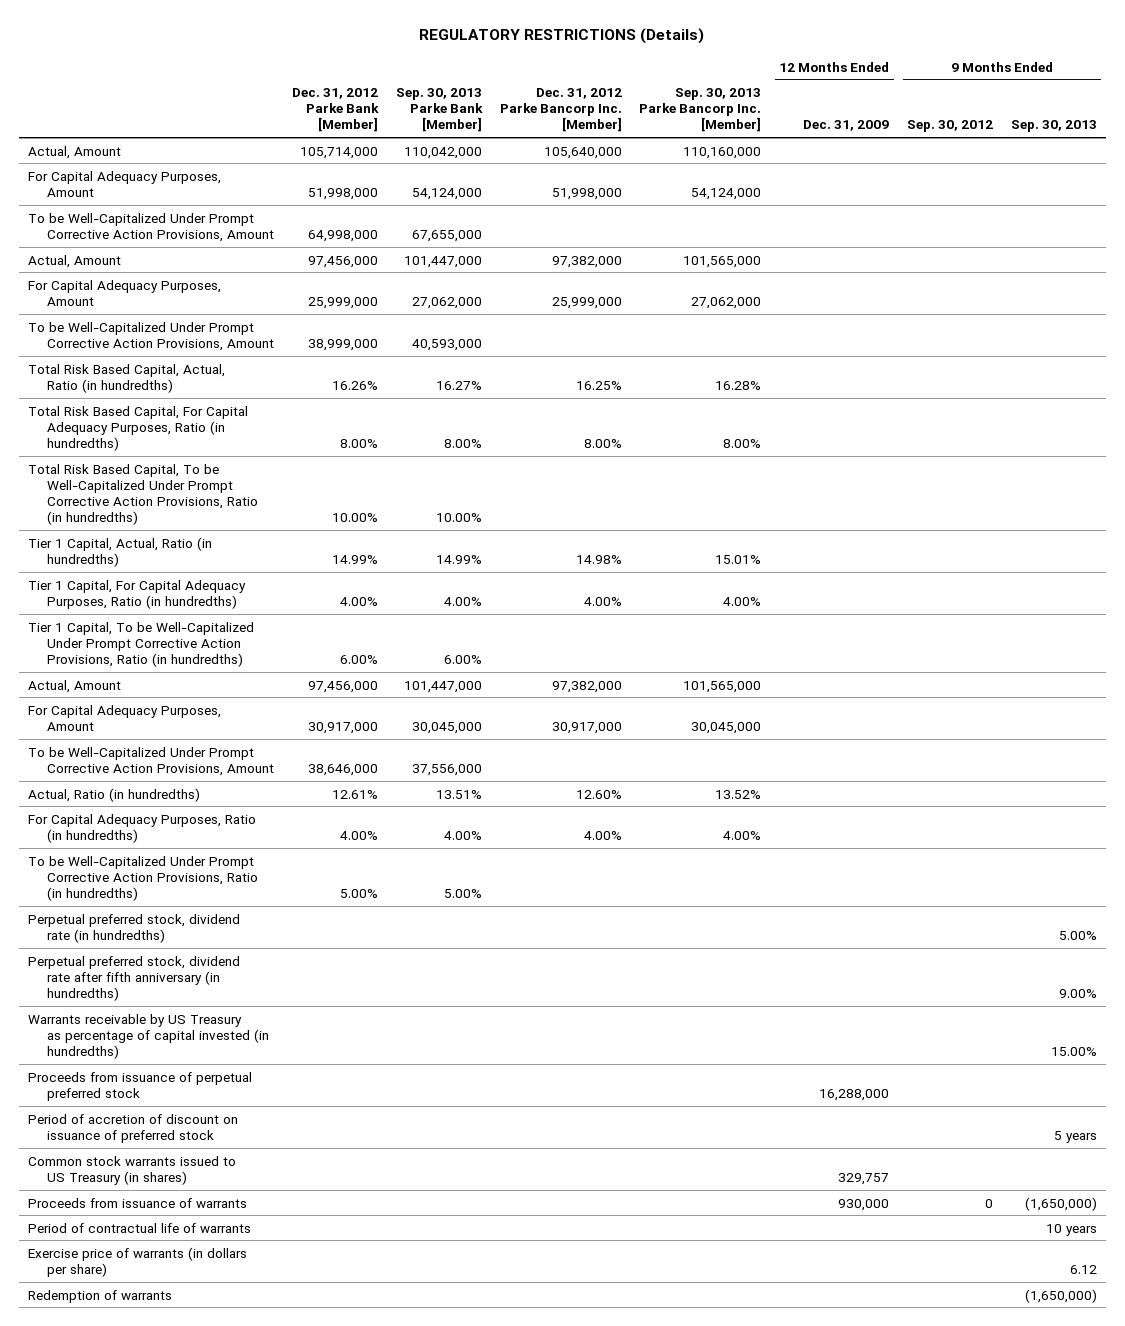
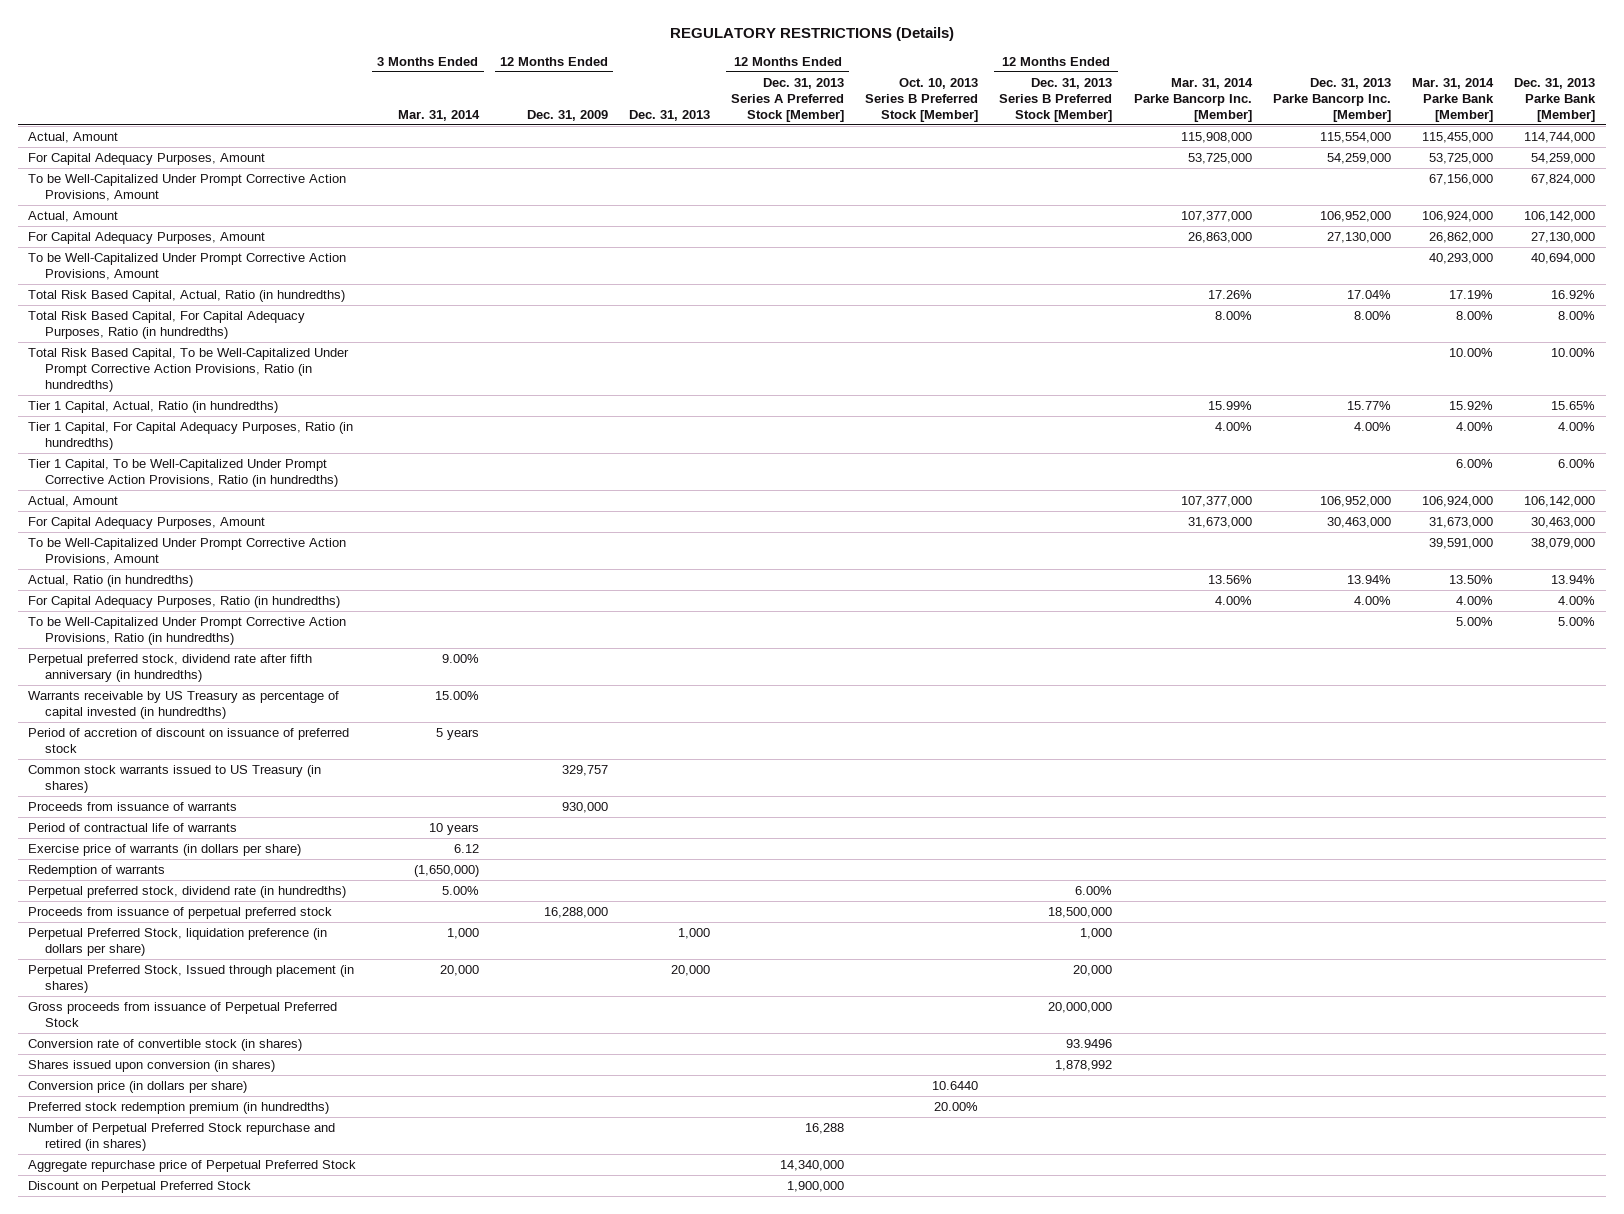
- | Dec. 31, 2012 Parke Bank [Member] | Sep. 30, 2013 Parke Bank [Member] | Dec. 31, 2012 Parke Bancorp Inc. [Member] | Sep. 30, 2013 Parke Bancorp Inc. [Member] | 12 Months Ended Dec. 31, 2009 | 9 Months Ended Sep. 30, 2012 | 9 Months Ended Sep. 30, 2013
+ | 3 Months Ended Mar. 31, 2014 | 12 Months Ended Dec. 31, 2009 | Dec. 31, 2013 | 12 Months Ended Dec. 31, 2013 Series A Preferred Stock [Member] | Oct. 10, 2013 Series B Preferred Stock [Member] | 12 Months Ended Dec. 31, 2013 Series B Preferred Stock [Member] | Mar. 31, 2014 Parke Bancorp Inc. [Member] | Dec. 31, 2013 Parke Bancorp Inc. [Member] | Mar. 31, 2014 Parke Bank [Member] | Dec. 31, 2013 Parke Bank [Member]
moved down: Perpetual preferred stock, dividend rate (in hundredths) | 5.00% | | | | | 6.00% | | | |
moved down: Proceeds from issuance of perpetual preferred stock | | 16,288,000 | | | | 18,500,000 | | | |
+ Perpetual Preferred Stock, liquidation preference (in dollars per share) | 1,000 | | 1,000 | | | 1,000 | | | |
+ Perpetual Preferred Stock, Issued through placement (in shares) | 20,000 | | 20,000 | | | 20,000 | | | |
+ Gross proceeds from issuance of Perpetual Preferred Stock | | | | | | 20,000,000 | | | |
+ Conversion rate of convertible stock (in shares) | | | | | | 93.9496 | | | |
+ Shares issued upon conversion (in shares) | | | | | | 1,878,992 | | | |
+ Conversion price (in dollars per share) | | | | | 10.6440 | | | | |
+ Preferred stock redemption premium (in hundredths) | | | | | 20.00% | | | | |
+ Number of Perpetual Preferred Stock repurchase and retired (in shares) | | | | 16,288 | | | | | |
+ Aggregate repurchase price of Perpetual Preferred Stock | | | | 14,340,000 | | | | | |
+ Discount on Perpetual Preferred Stock | | | | 1,900,000 | | | | | |

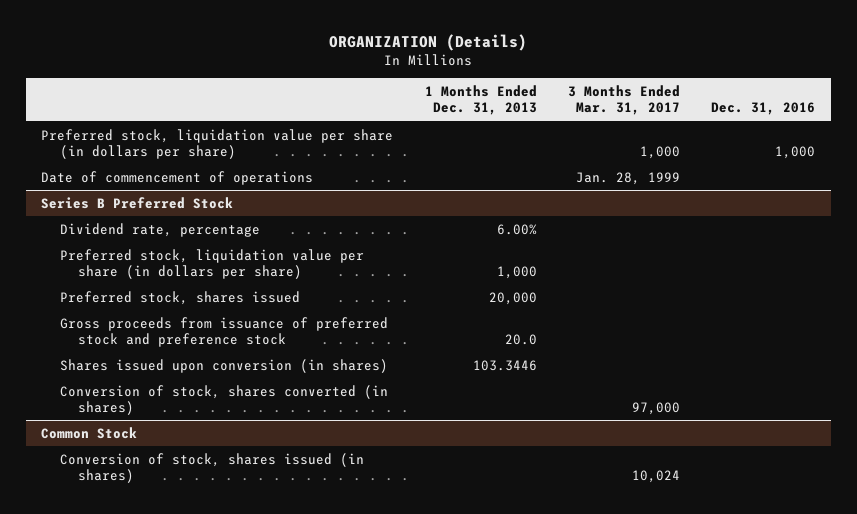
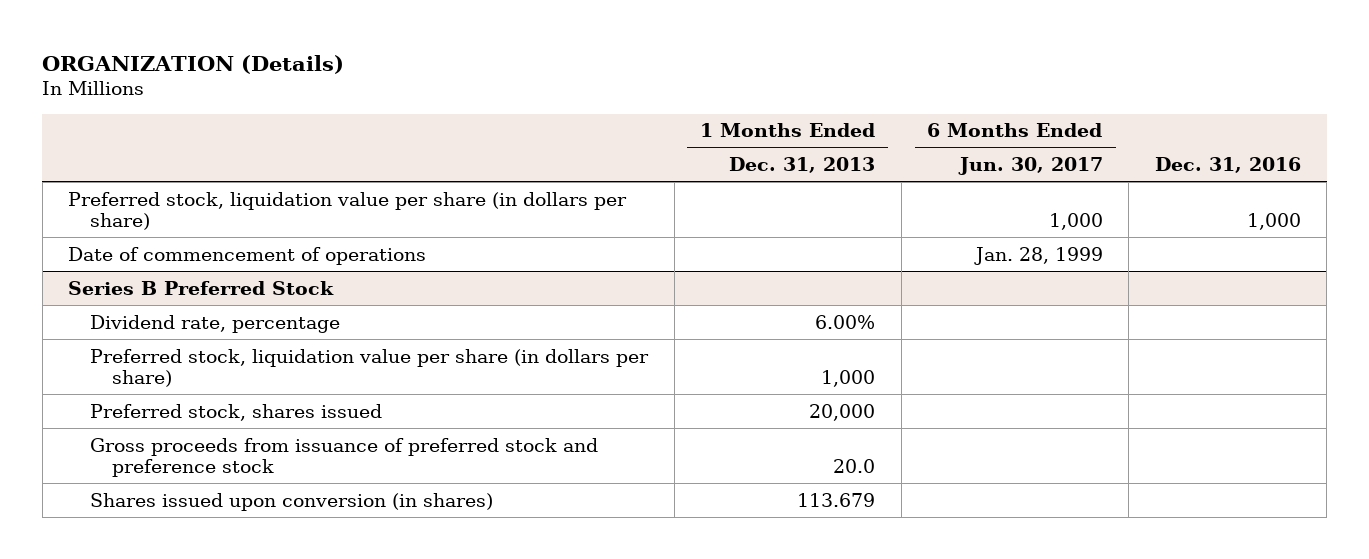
- | 1 Months Ended Dec. 31, 2013 | 3 Months Ended Mar. 31, 2017 | Dec. 31, 2016
+ | 1 Months Ended Dec. 31, 2013 | 6 Months Ended Jun. 30, 2017 | Dec. 31, 2016
@ Series B Preferred Stock
- Shares issued upon conversion (in shares) | 103.3446 | |
- Conversion of stock, shares converted (in shares) | | 97,000 |
- Common Stock
- Conversion of stock, shares issued (in shares) | | 10,024 |
@ Series B Preferred Stock
+ Shares issued upon conversion (in shares) | 113.679 | |

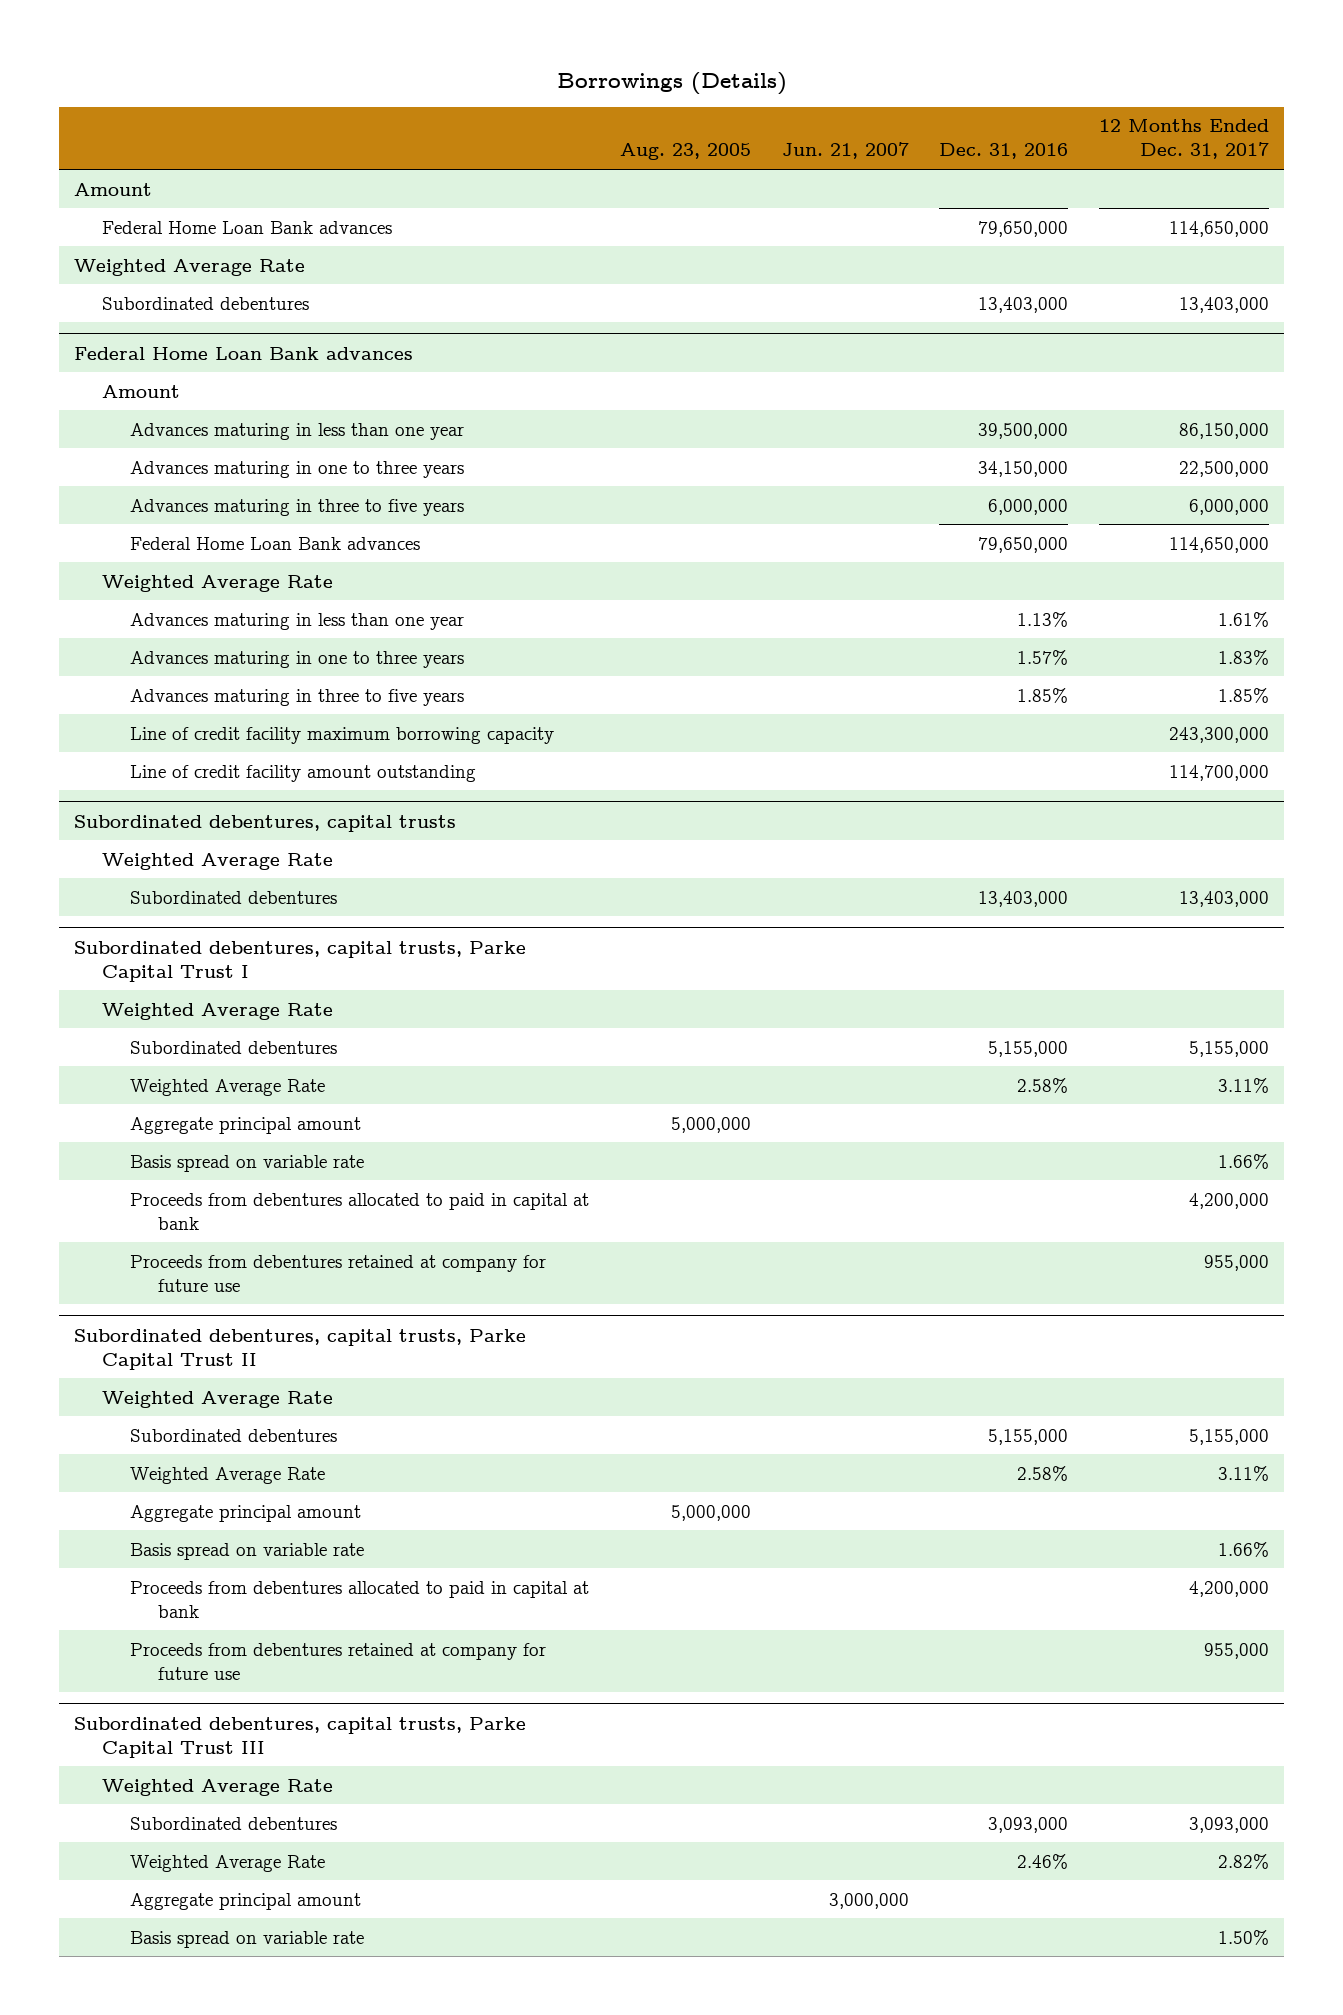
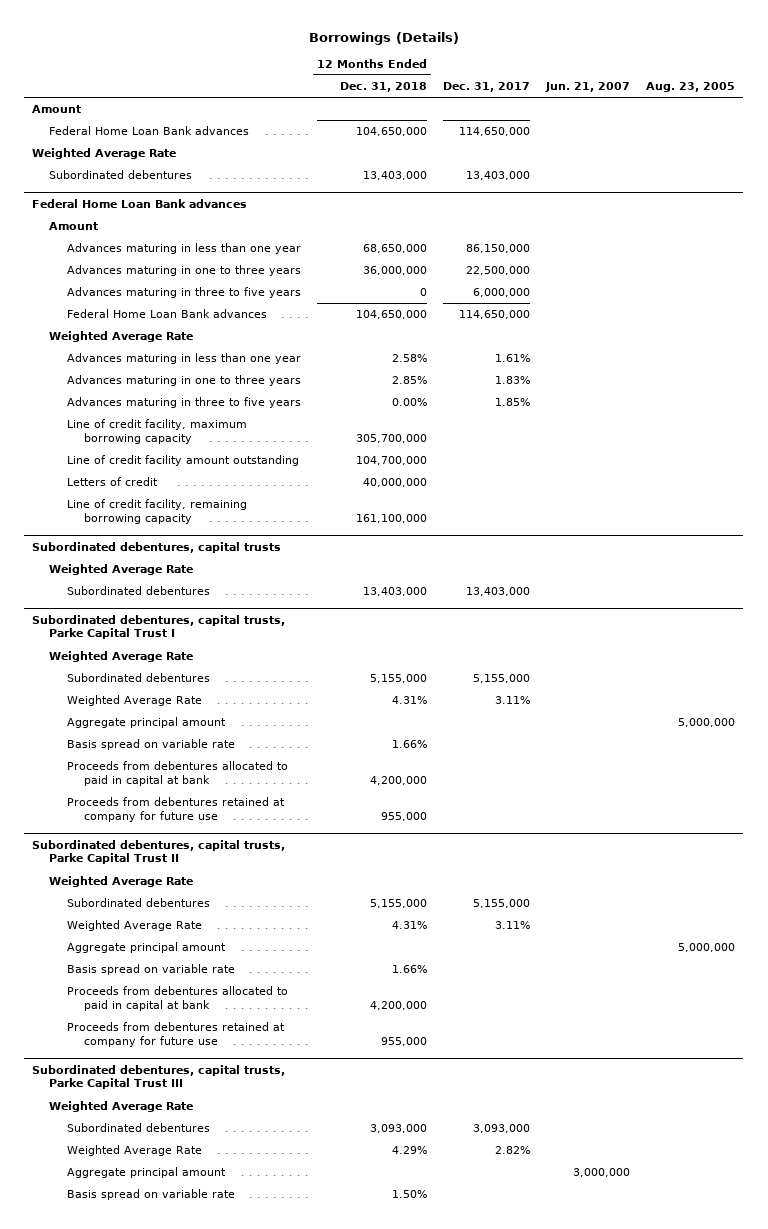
- | Aug. 23, 2005 | Jun. 21, 2007 | Dec. 31, 2016 | 12 Months Ended Dec. 31, 2017
+ | 12 Months Ended Dec. 31, 2018 | Dec. 31, 2017 | Jun. 21, 2007 | Aug. 23, 2005
@ Federal Home Loan Bank advances
- Line of credit facility maximum borrowing capacity | | | | 243,300,000
+ Line of credit facility, maximum borrowing capacity | 305,700,000 | | |
+ Letters of credit | 40,000,000 | | |
+ Line of credit facility, remaining borrowing capacity | 161,100,000 | | |

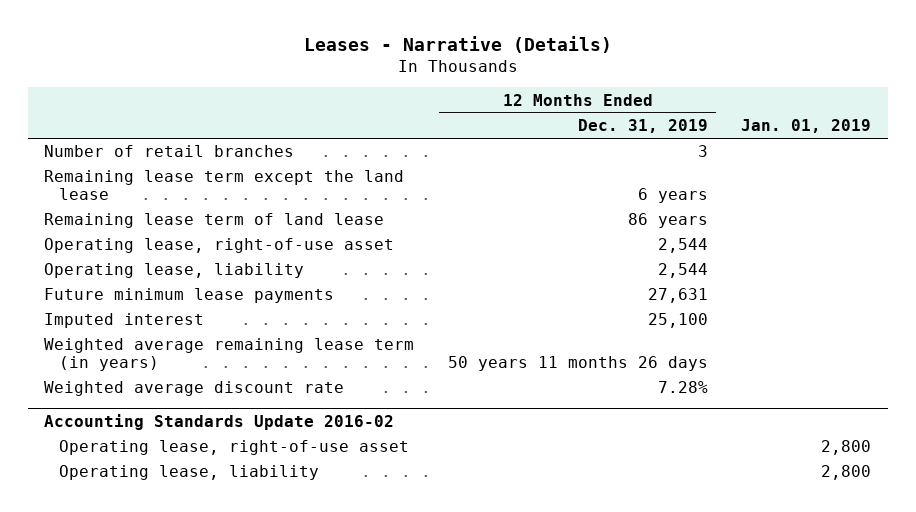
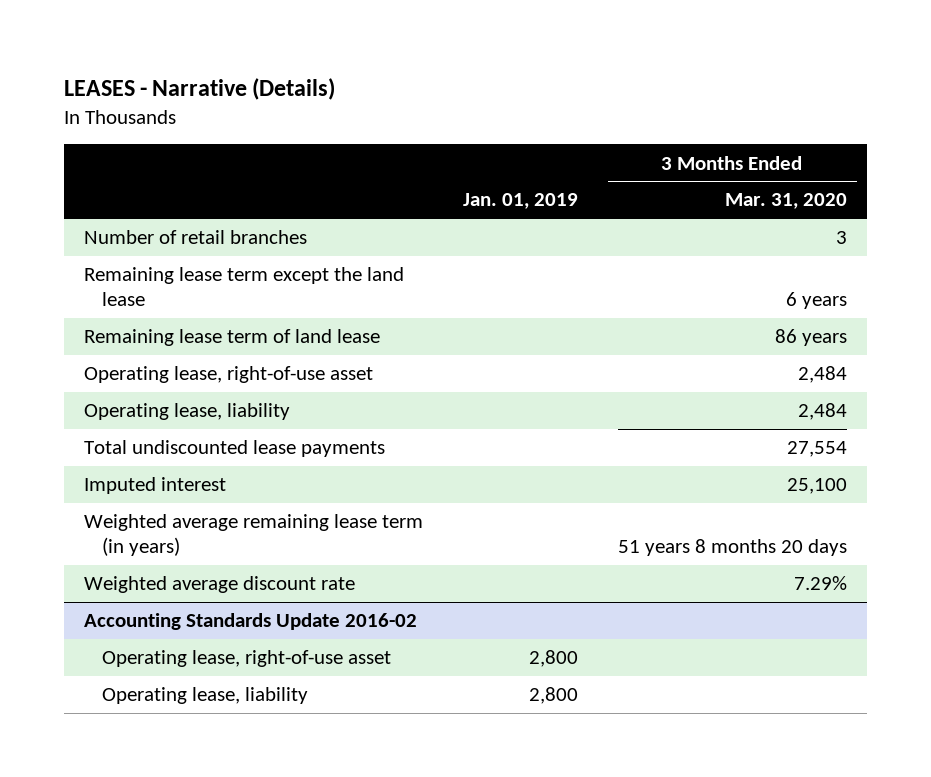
- Leases - Narrative (Details)
+ LEASES - Narrative (Details)
- | 12 Months Ended Dec. 31, 2019 | Jan. 01, 2019
+ | Jan. 01, 2019 | 3 Months Ended Mar. 31, 2020
- Future minimum lease payments | 27,631 |
+ Total undiscounted lease payments | | 27,554

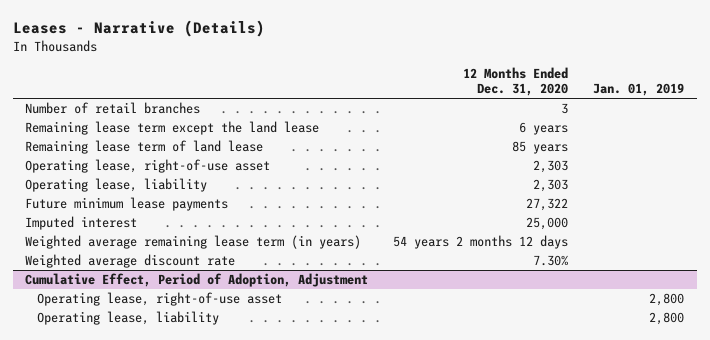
- LEASES - Narrative (Details)
+ Leases - Narrative (Details)
- | Jan. 01, 2019 | 3 Months Ended Mar. 31, 2020
+ | 12 Months Ended Dec. 31, 2020 | Jan. 01, 2019
- Total undiscounted lease payments | | 27,554
+ Future minimum lease payments | 27,322 |
- Accounting Standards Update 2016-02
+ Cumulative Effect, Period of Adoption, Adjustment

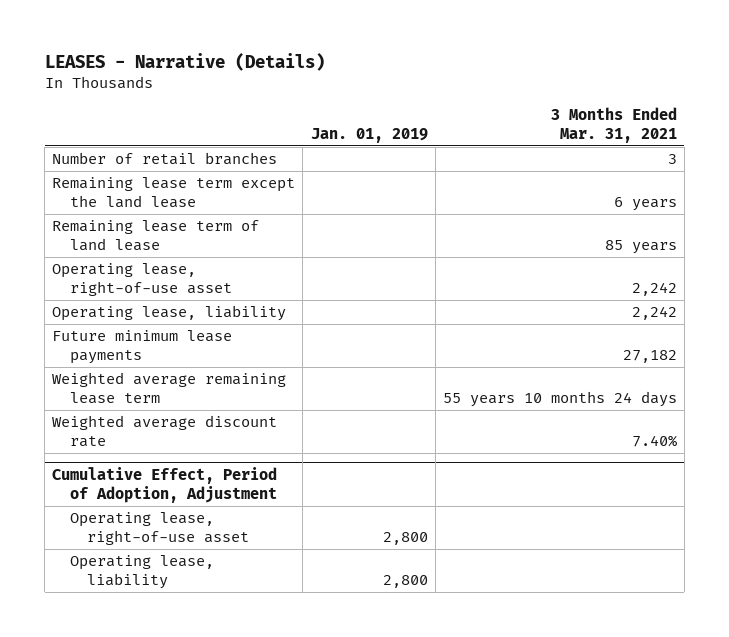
- Leases - Narrative (Details)
+ LEASES - Narrative (Details)
- | 12 Months Ended Dec. 31, 2020 | Jan. 01, 2019
+ | Jan. 01, 2019 | 3 Months Ended Mar. 31, 2021
- Imputed interest | 25,000 |
- Weighted average remaining lease term (in years) | 54 years 2 months 12 days |
+ Weighted average remaining lease term | | 55 years 10 months 24 days

